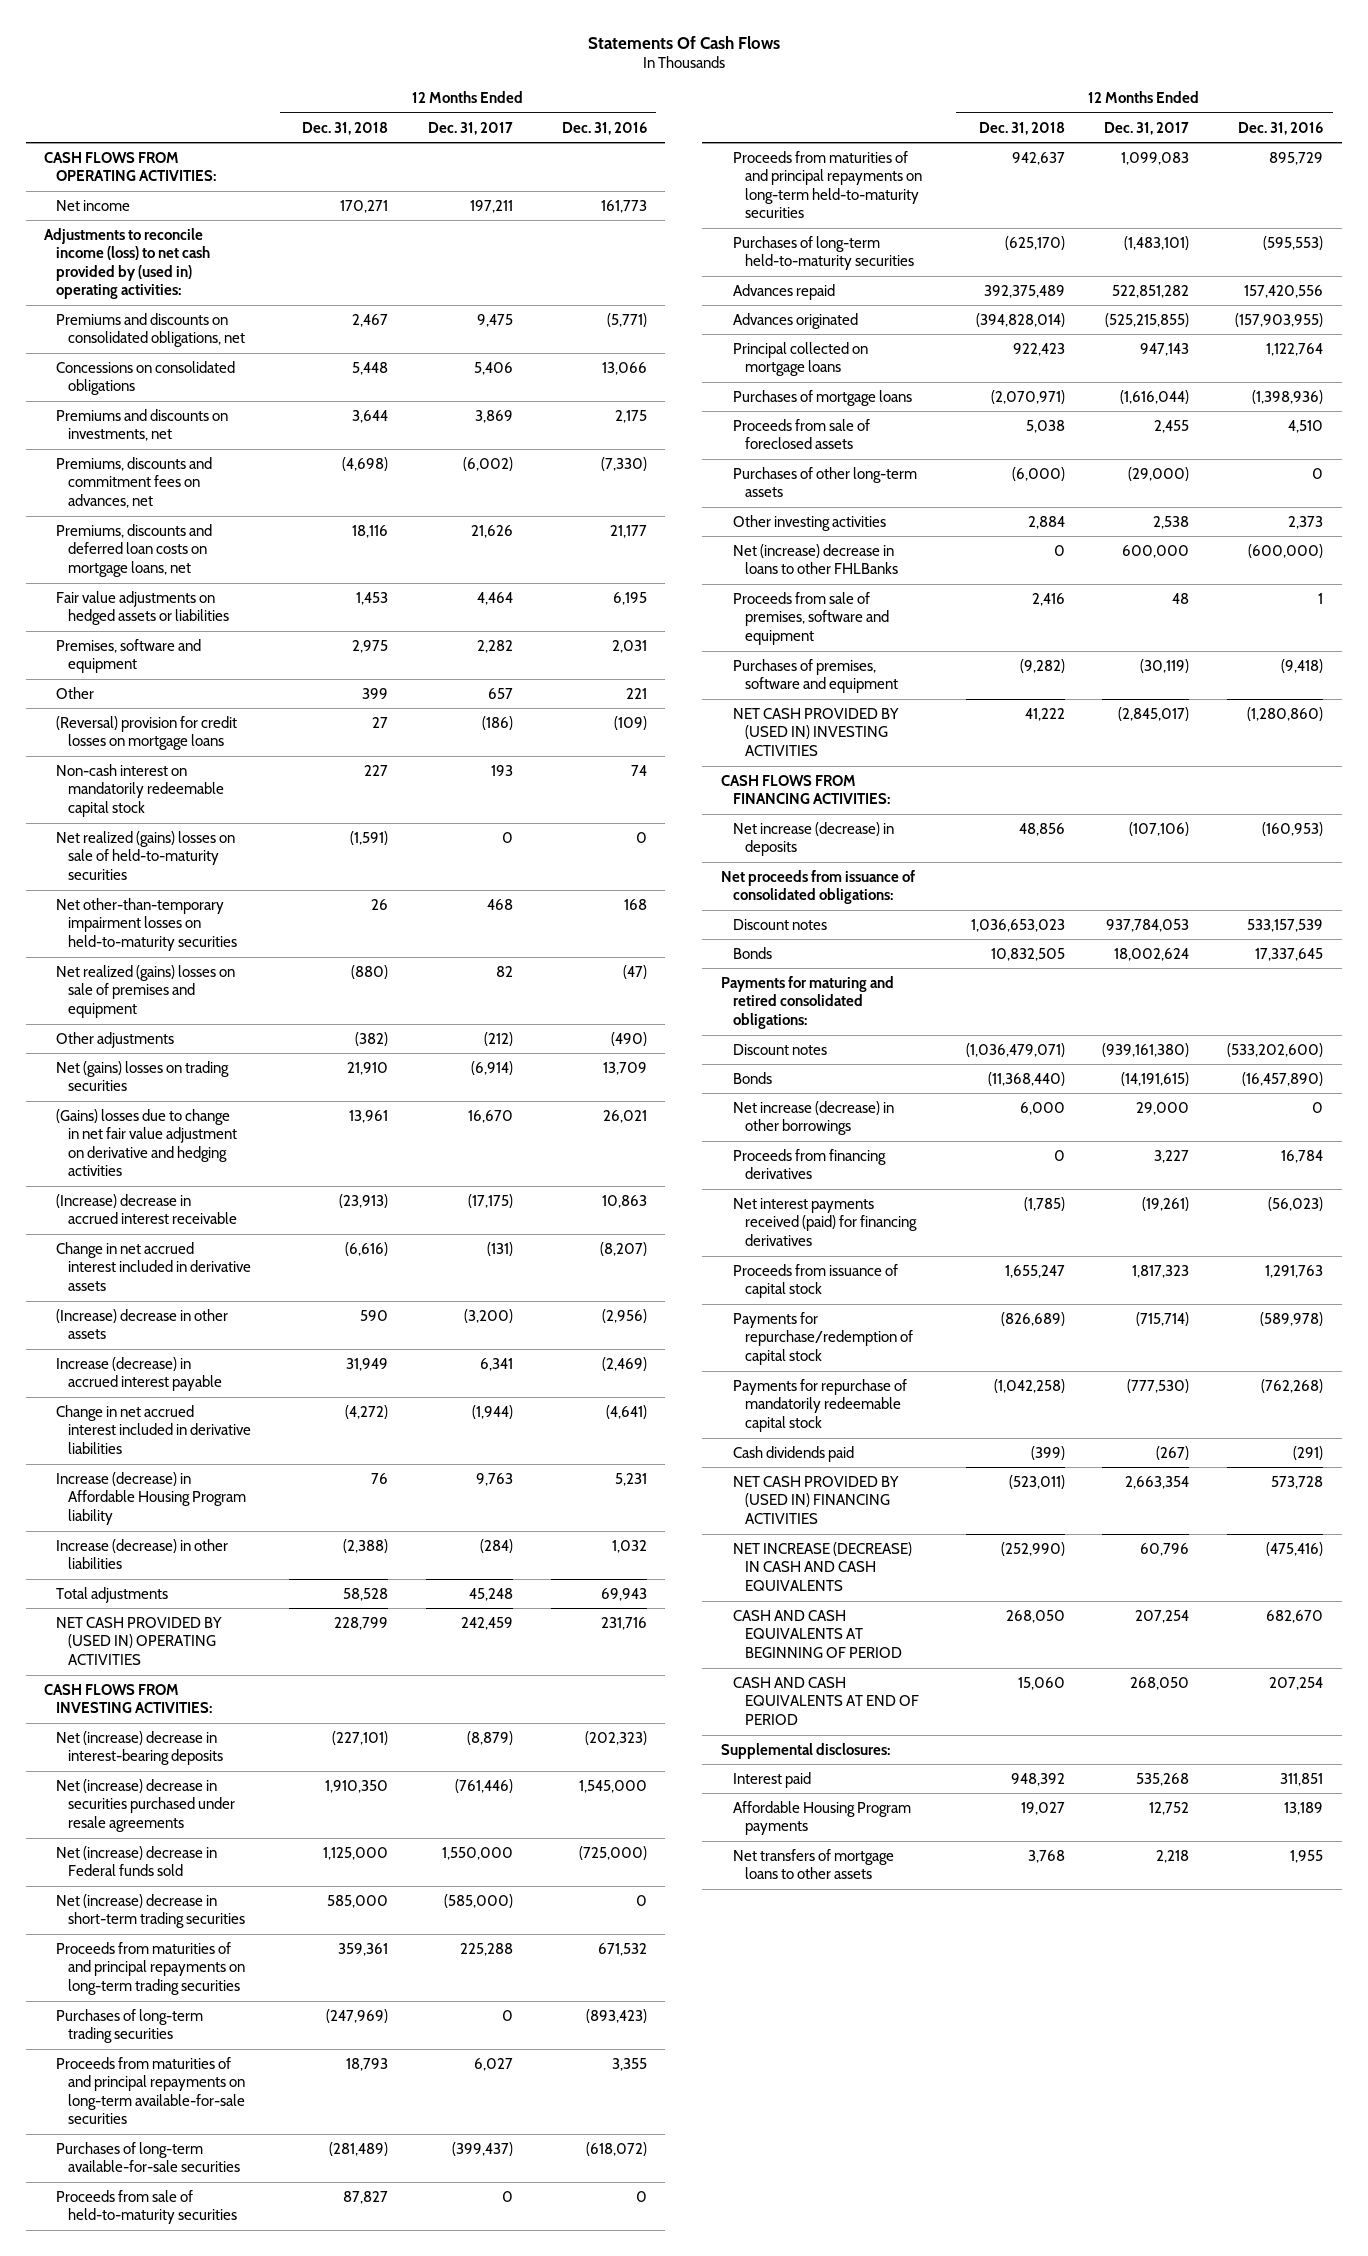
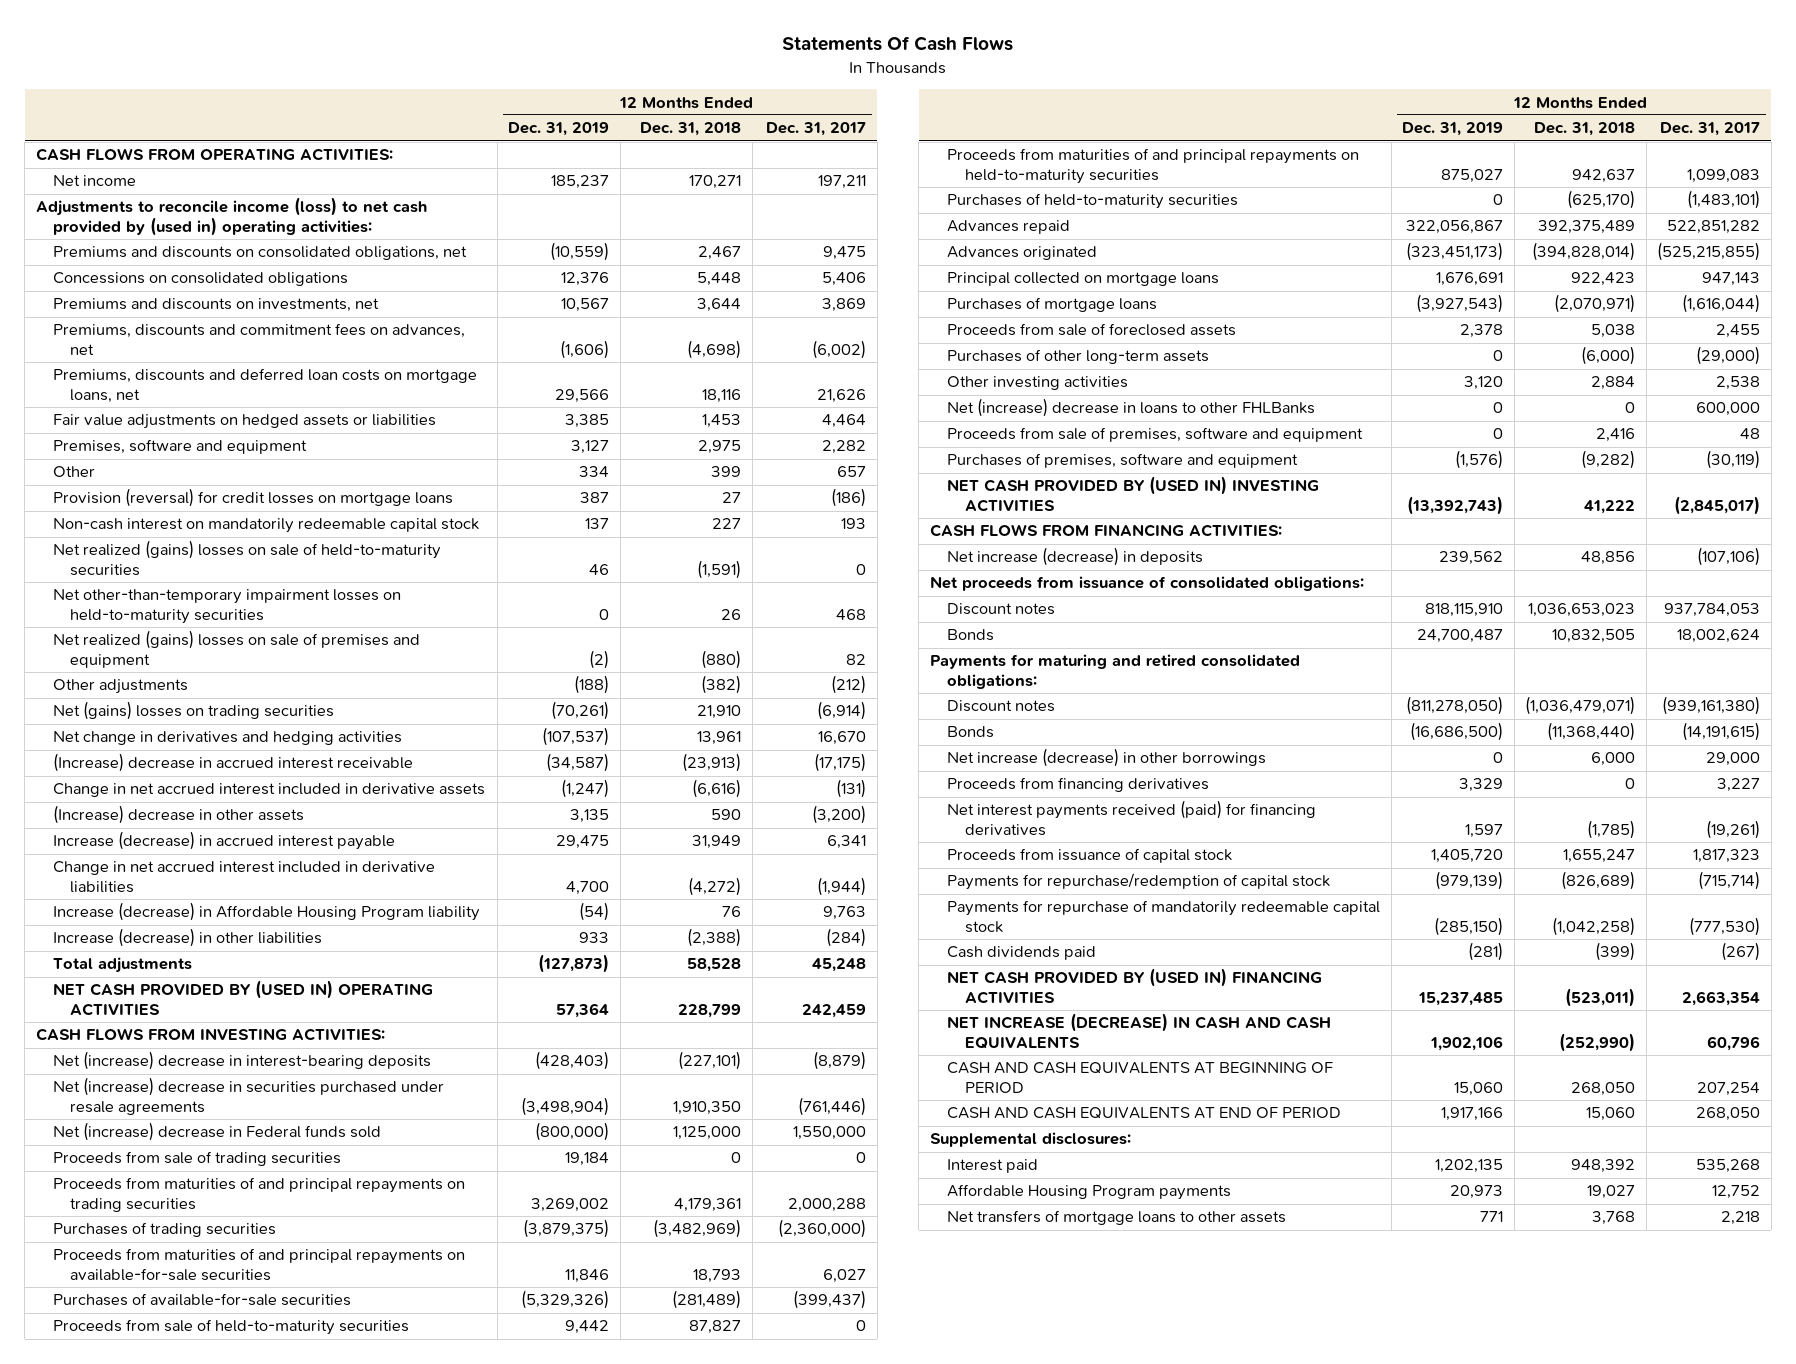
- | 12 Months Ended Dec. 31, 2018 | 12 Months Ended Dec. 31, 2017 | 12 Months Ended Dec. 31, 2016
+ | 12 Months Ended Dec. 31, 2019 | 12 Months Ended Dec. 31, 2018 | 12 Months Ended Dec. 31, 2017
- (Reversal) provision for credit losses on mortgage loans | 27 | (186) | (109)
+ Provision (reversal) for credit losses on mortgage loans | 387 | 27 | (186)
- (Gains) losses due to change in net fair value adjustment on derivative and hedging activities | 13,961 | 16,670 | 26,021
+ Net change in derivatives and hedging activities | (107,537) | 13,961 | 16,670
- Net (increase) decrease in short-term trading securities | 585,000 | (585,000) | 0
- Proceeds from maturities of and principal repayments on long-term trading securities | 359,361 | 225,288 | 671,532
- Purchases of long-term trading securities | (247,969) | 0 | (893,423)
- Proceeds from maturities of and principal repayments on long-term available-for-sale securities | 18,793 | 6,027 | 3,355
- Purchases of long-term available-for-sale securities | (281,489) | (399,437) | (618,072)
+ Proceeds from sale of trading securities | 19,184 | 0 | 0
+ Proceeds from maturities of and principal repayments on trading securities | 3,269,002 | 4,179,361 | 2,000,288
+ Purchases of trading securities | (3,879,375) | (3,482,969) | (2,360,000)
+ Proceeds from maturities of and principal repayments on available-for-sale securities | 11,846 | 18,793 | 6,027
+ Purchases of available-for-sale securities | (5,329,326) | (281,489) | (399,437)
- Proceeds from maturities of and principal repayments on long-term held-to-maturity securities | 942,637 | 1,099,083 | 895,729
- Purchases of long-term held-to-maturity securities | (625,170) | (1,483,101) | (595,553)
+ Proceeds from maturities of and principal repayments on held-to-maturity securities | 875,027 | 942,637 | 1,099,083
+ Purchases of held-to-maturity securities | 0 | (625,170) | (1,483,101)

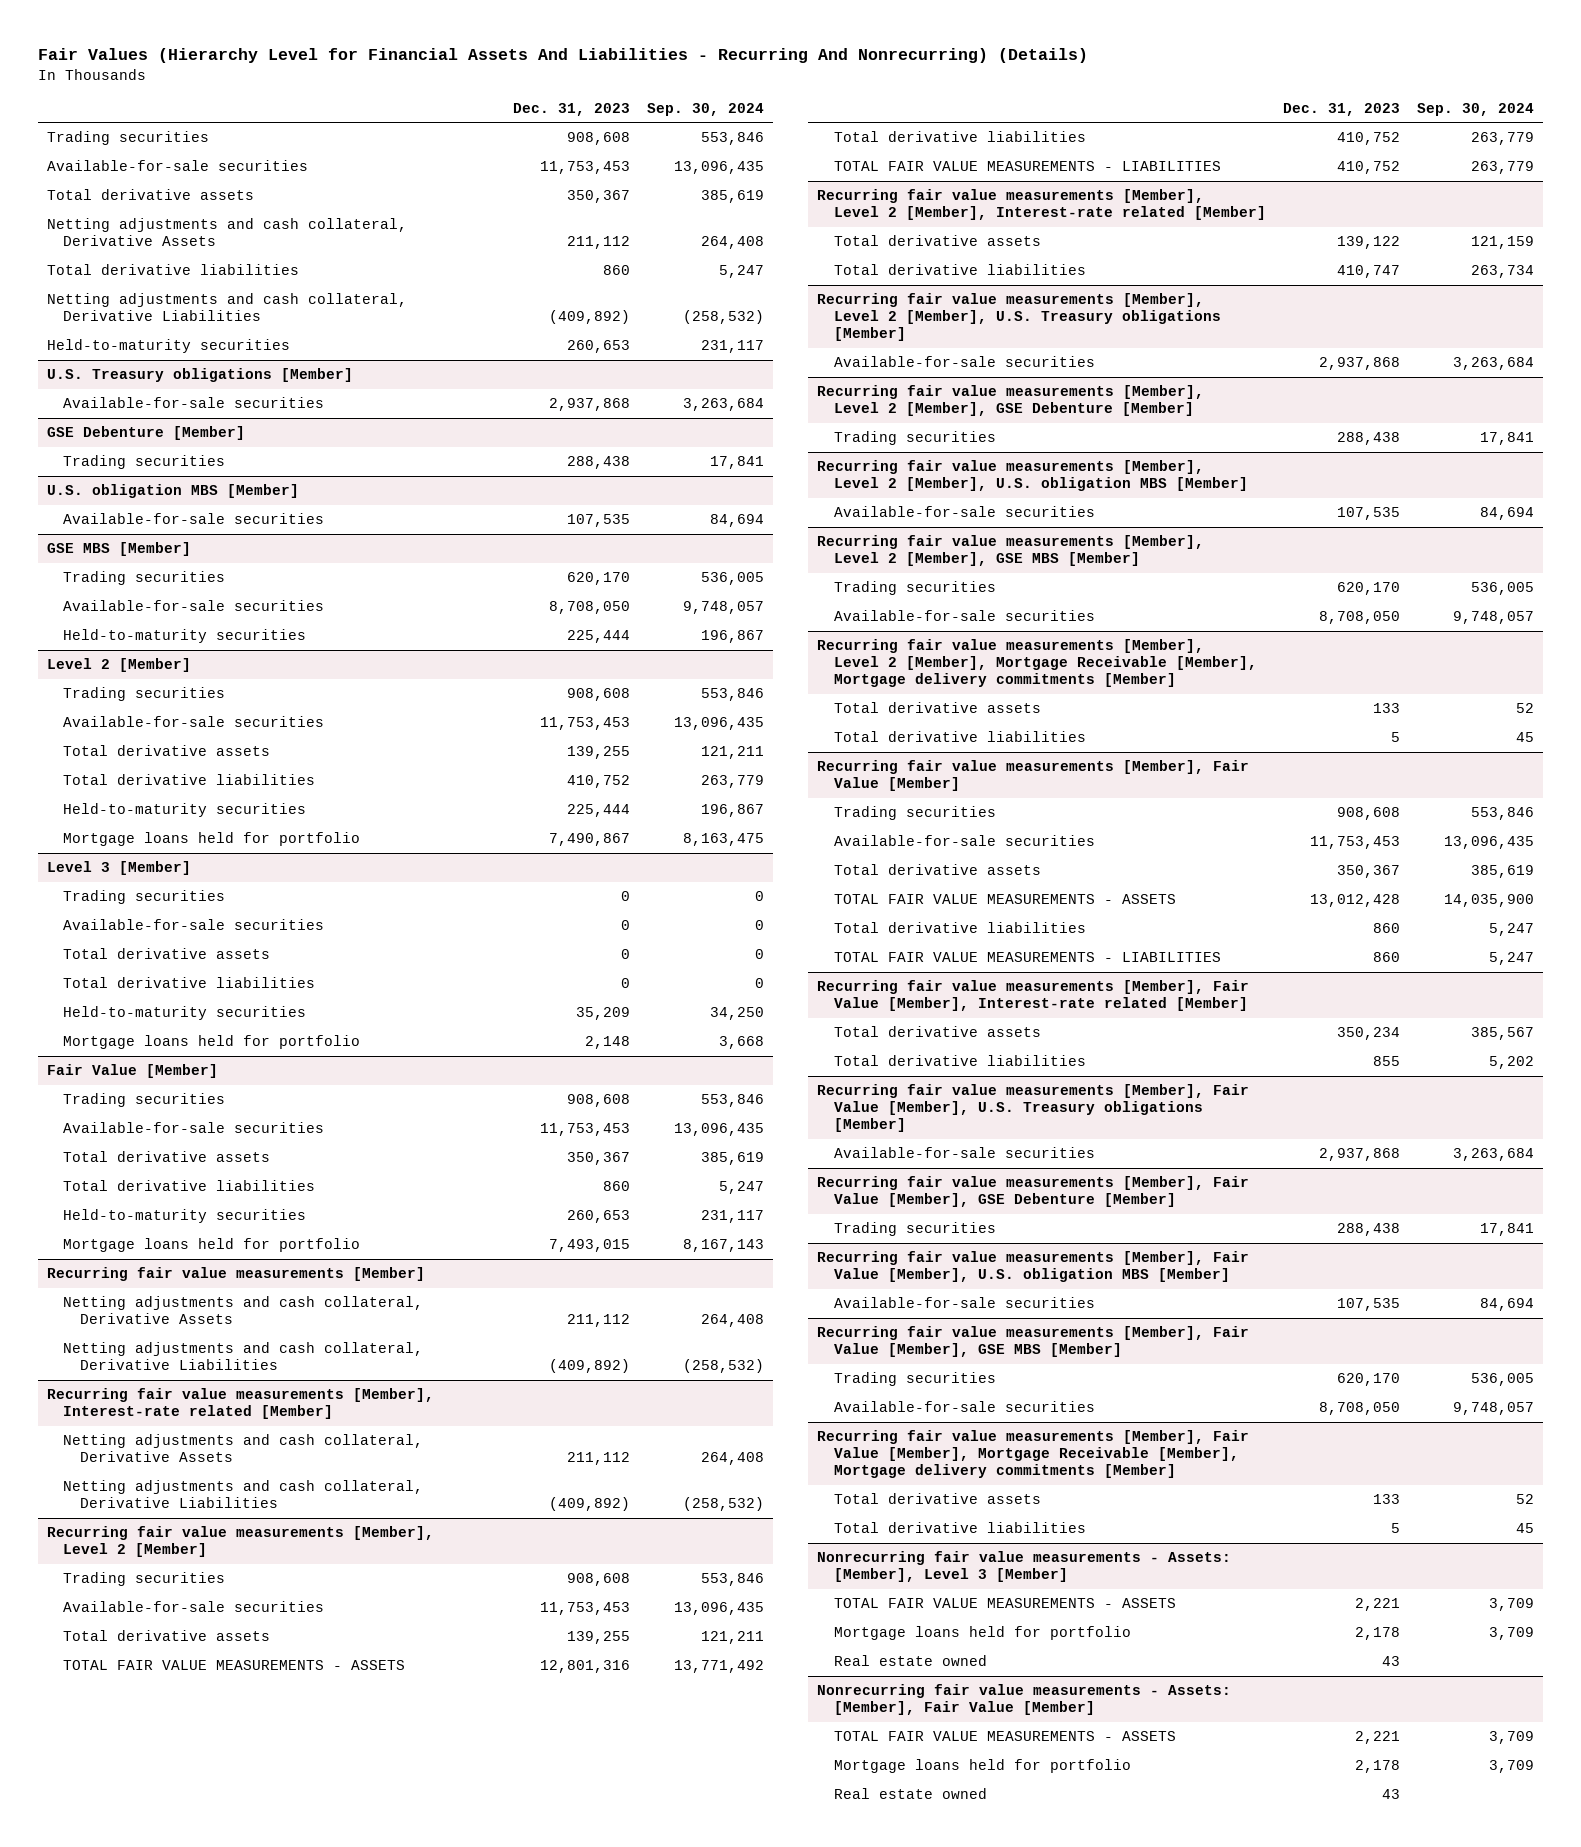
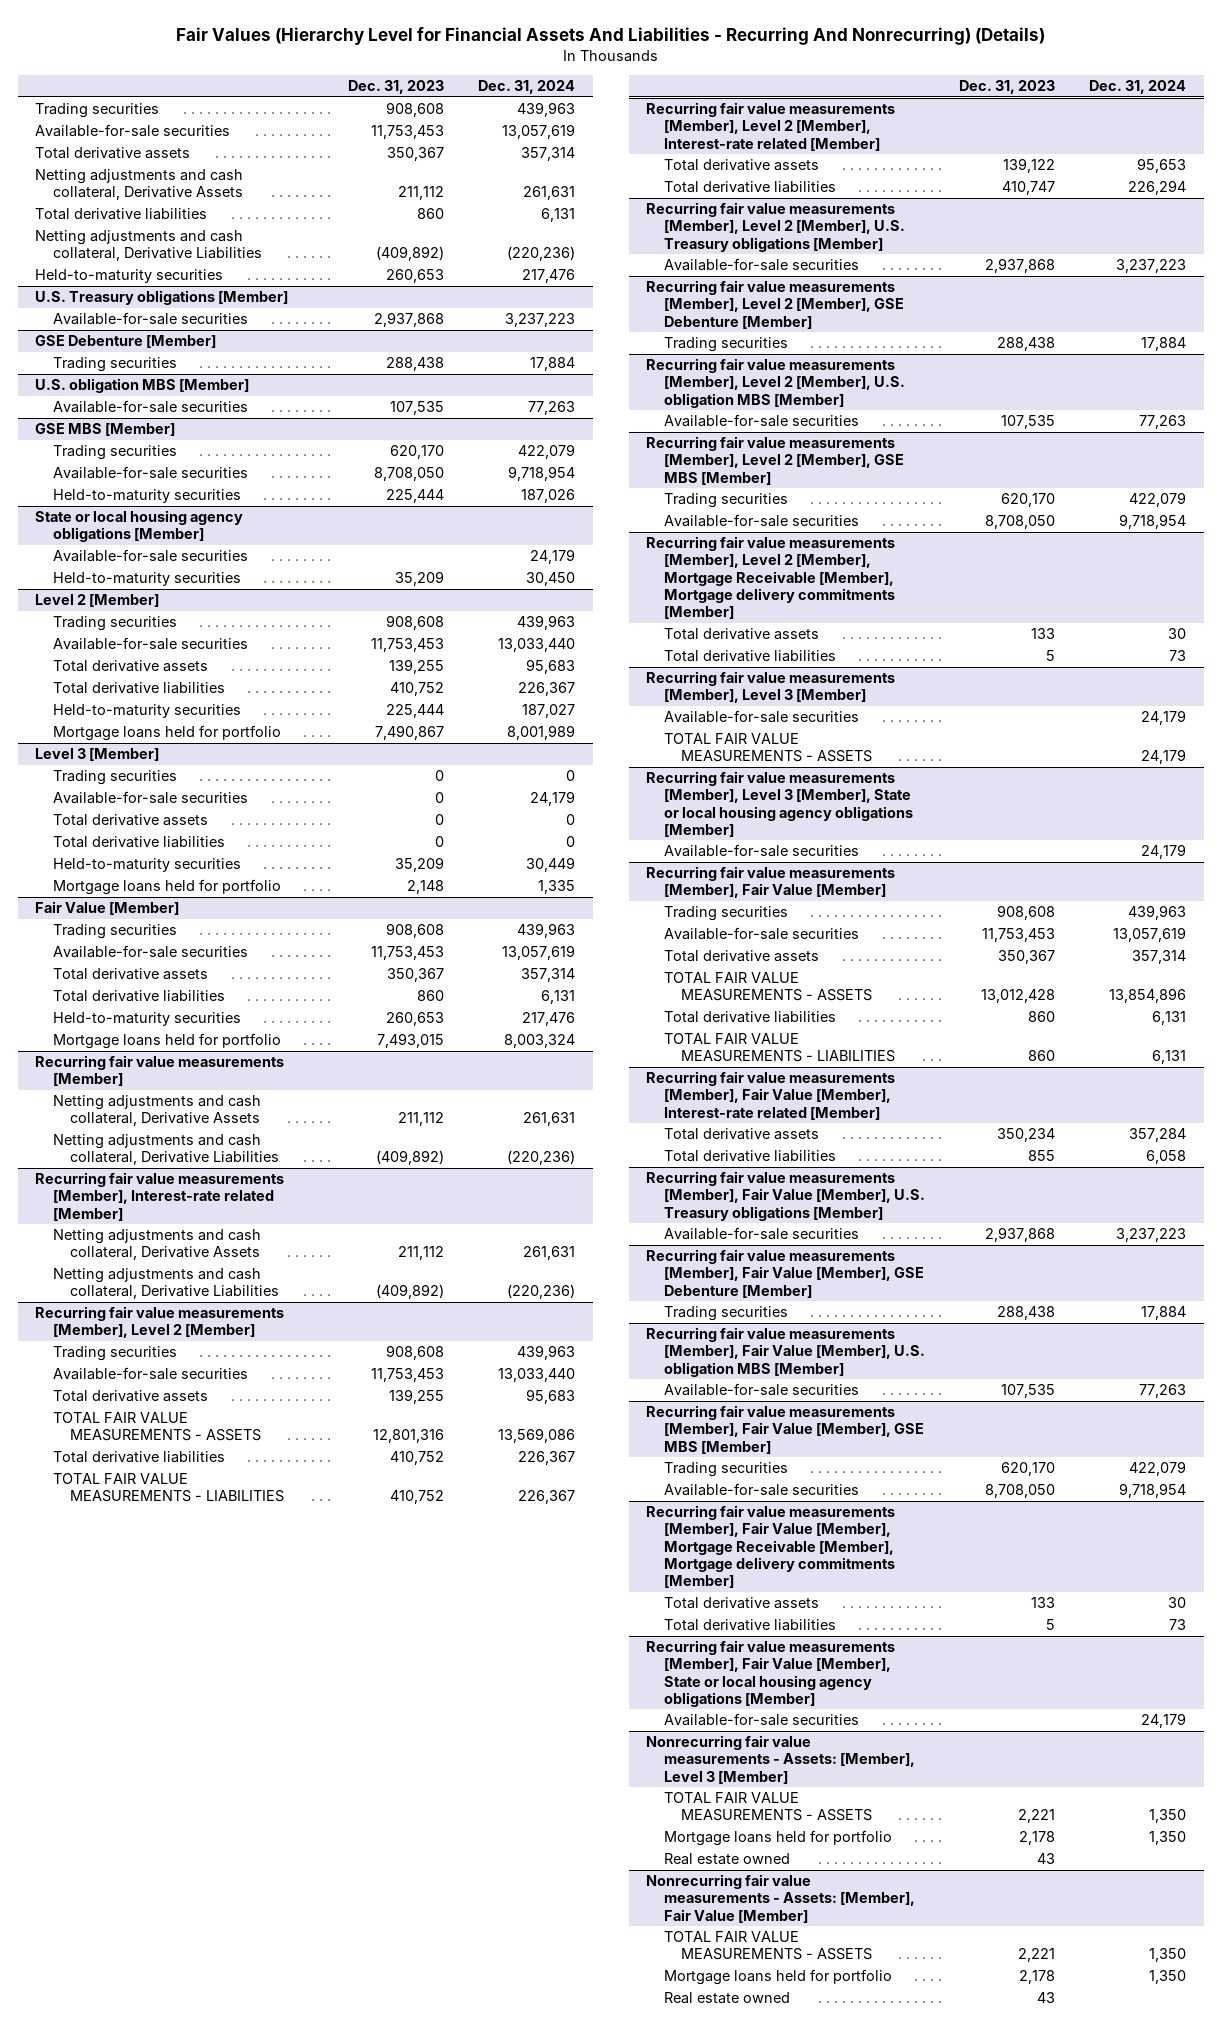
- | Dec. 31, 2023 | Sep. 30, 2024
+ | Dec. 31, 2023 | Dec. 31, 2024
+ State or local housing agency obligations [Member]
+ Available-for-sale securities | | 24,179
+ Held-to-maturity securities | 35,209 | 30,450
+ Recurring fair value measurements [Member], Level 3 [Member]
+ Available-for-sale securities | | 24,179
+ TOTAL FAIR VALUE MEASUREMENTS - ASSETS | | 24,179
+ Recurring fair value measurements [Member], Level 3 [Member], State or local housing agency obligations [Member]
+ Available-for-sale securities | | 24,179
+ Recurring fair value measurements [Member], Fair Value [Member], State or local housing agency obligations [Member]
+ Available-for-sale securities | | 24,179

